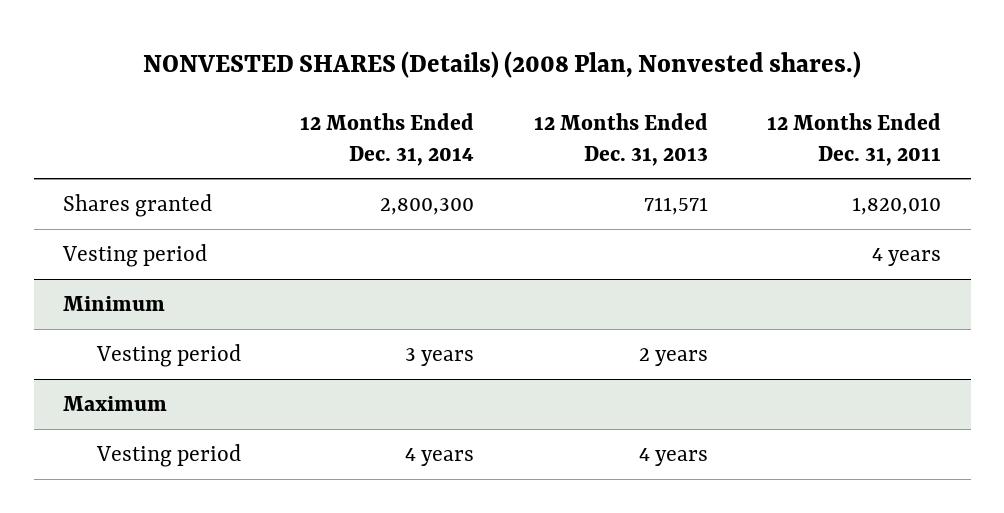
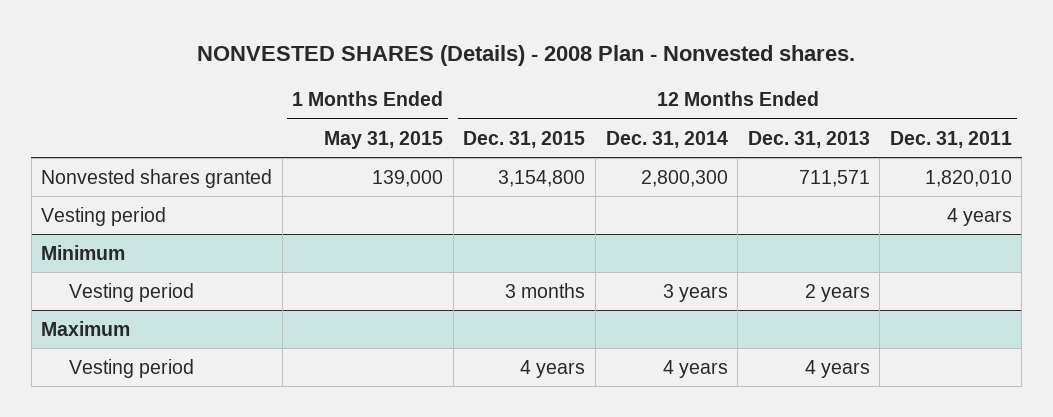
- NONVESTED SHARES (Details) (2008 Plan, Nonvested shares.)
+ NONVESTED SHARES (Details) - 2008 Plan - Nonvested shares.
- | 12 Months Ended Dec. 31, 2014 | 12 Months Ended Dec. 31, 2013 | 12 Months Ended Dec. 31, 2011
+ | 1 Months Ended May 31, 2015 | 12 Months Ended Dec. 31, 2015 | 12 Months Ended Dec. 31, 2014 | 12 Months Ended Dec. 31, 2013 | 12 Months Ended Dec. 31, 2011
- Shares granted | 2,800,300 | 711,571 | 1,820,010
+ Nonvested shares granted | 139,000 | 3,154,800 | 2,800,300 | 711,571 | 1,820,010

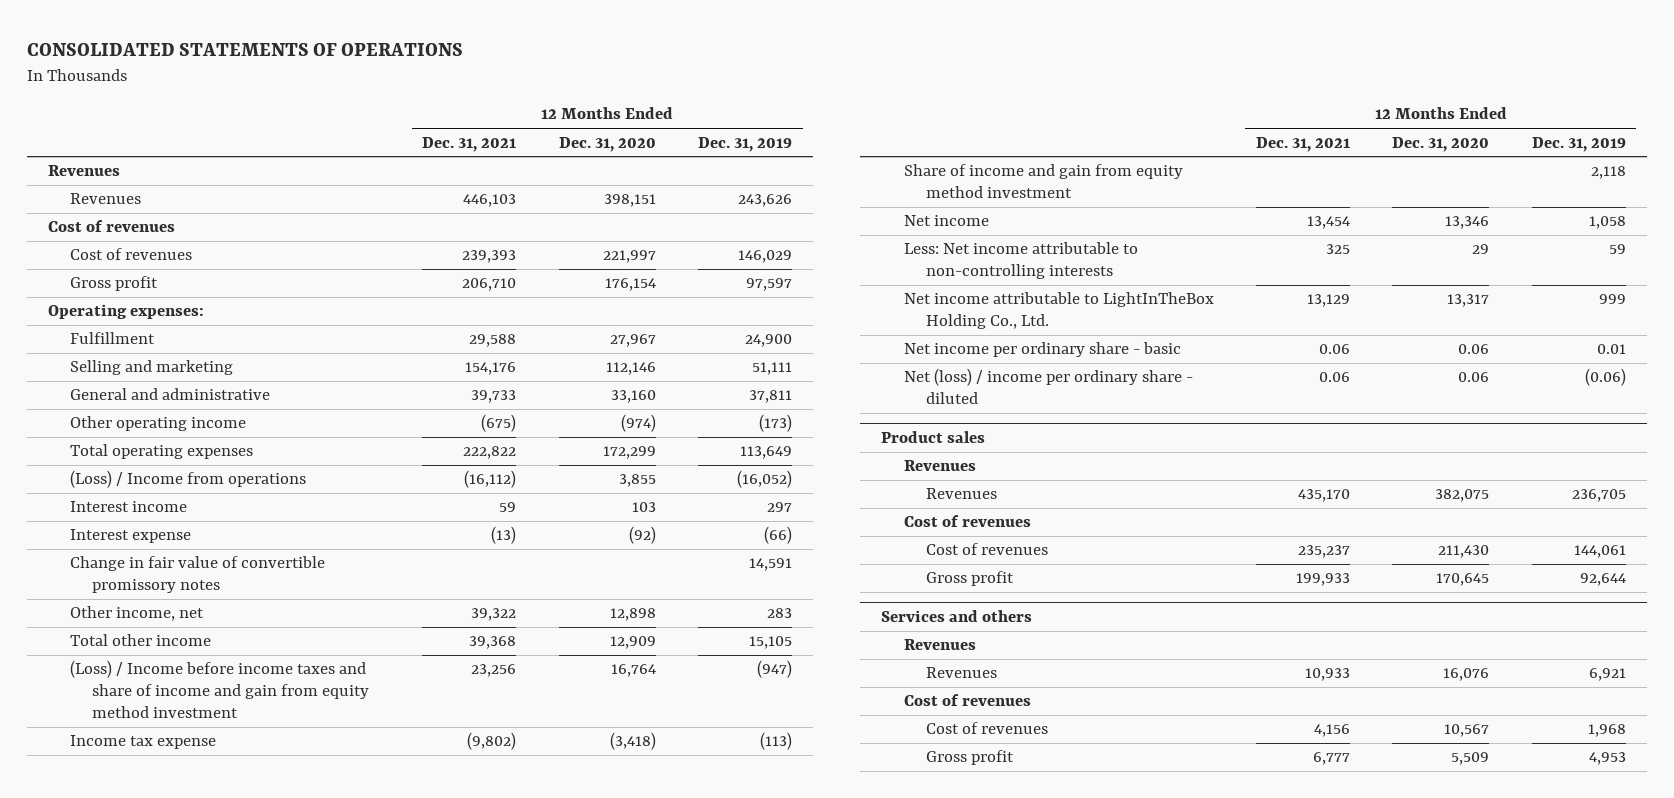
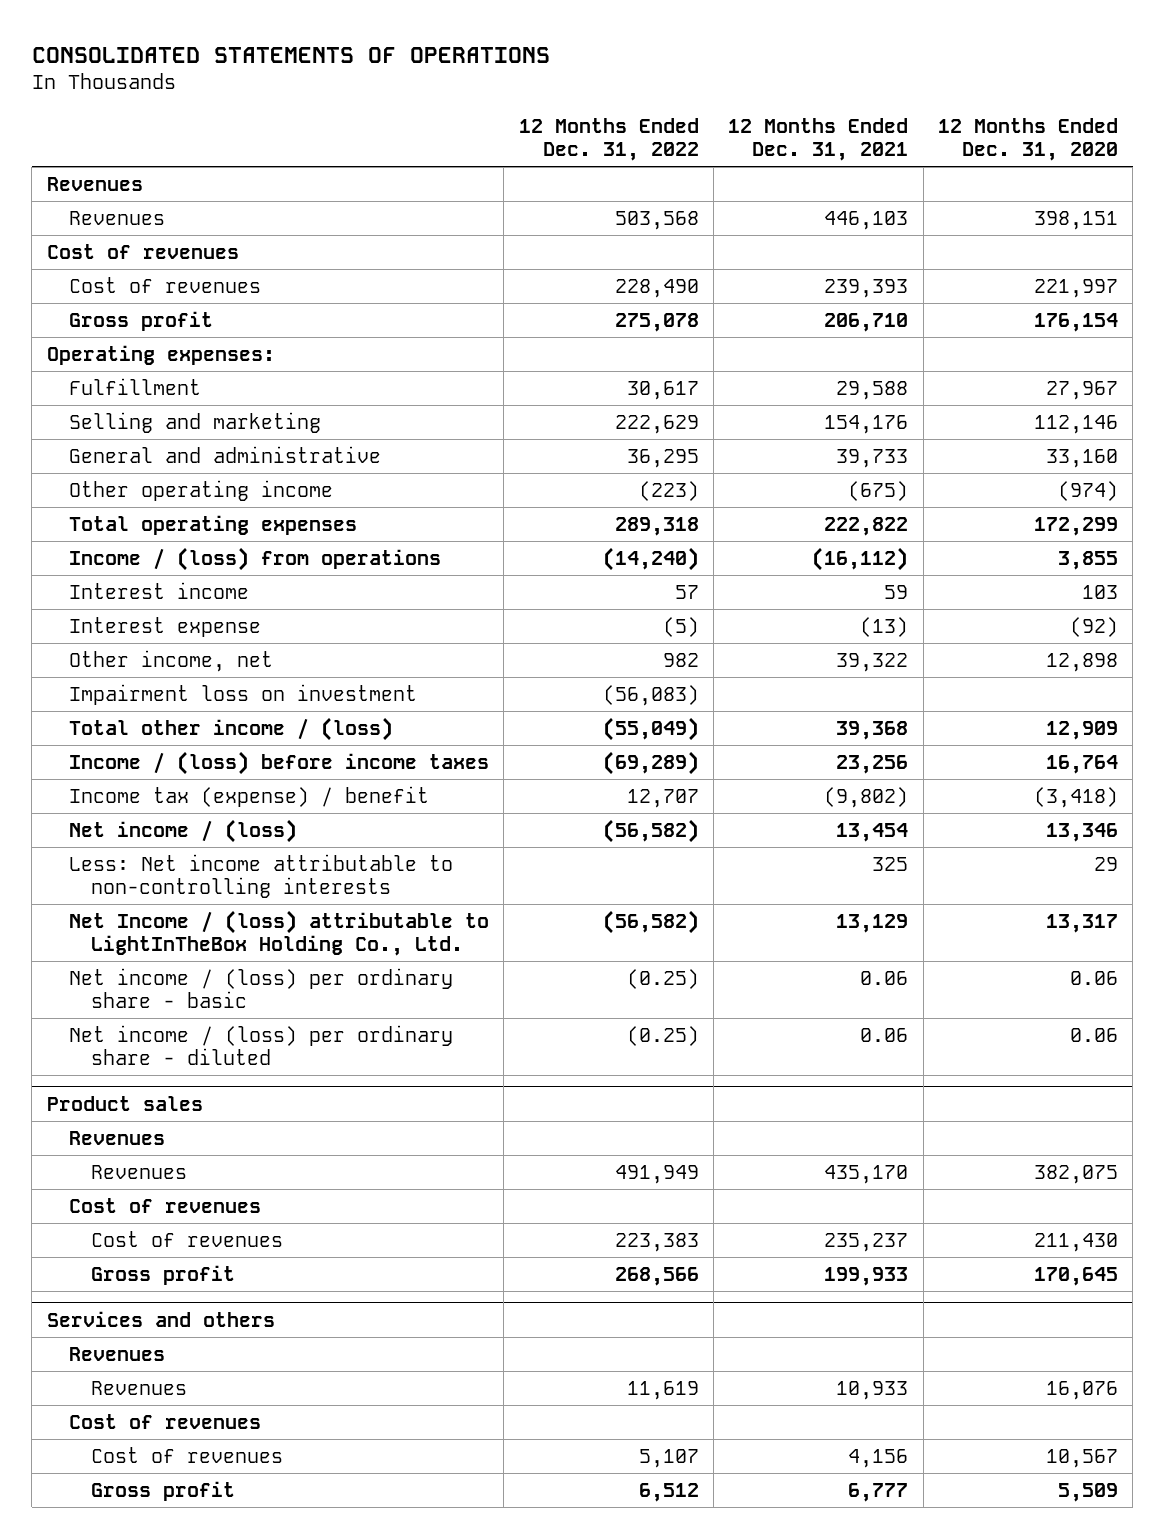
- | 12 Months Ended Dec. 31, 2021 | 12 Months Ended Dec. 31, 2020 | 12 Months Ended Dec. 31, 2019
+ | 12 Months Ended Dec. 31, 2022 | 12 Months Ended Dec. 31, 2021 | 12 Months Ended Dec. 31, 2020
- (Loss) / Income from operations | (16,112) | 3,855 | (16,052)
+ Income / (loss) from operations | (14,240) | (16,112) | 3,855
- Change in fair value of convertible promissory notes | | | 14,591
- Total other income | 39,368 | 12,909 | 15,105
- (Loss) / Income before income taxes and share of income and gain from equity method investment | 23,256 | 16,764 | (947)
- Income tax expense | (9,802) | (3,418) | (113)
- Share of income and gain from equity method investment | | | 2,118
- Net income | 13,454 | 13,346 | 1,058
+ Impairment loss on investment | (56,083) | |
+ Total other income / (loss) | (55,049) | 39,368 | 12,909
+ Income / (loss) before income taxes | (69,289) | 23,256 | 16,764
+ Income tax (expense) / benefit | 12,707 | (9,802) | (3,418)
+ Net income / (loss) | (56,582) | 13,454 | 13,346
- Net income attributable to LightInTheBox Holding Co., Ltd. | 13,129 | 13,317 | 999
- Net income per ordinary share - basic | 0.06 | 0.06 | 0.01
- Net (loss) / income per ordinary share - diluted | 0.06 | 0.06 | (0.06)
+ Net Income / (loss) attributable to LightInTheBox Holding Co., Ltd. | (56,582) | 13,129 | 13,317
+ Net income / (loss) per ordinary share - basic | (0.25) | 0.06 | 0.06
+ Net income / (loss) per ordinary share - diluted | (0.25) | 0.06 | 0.06

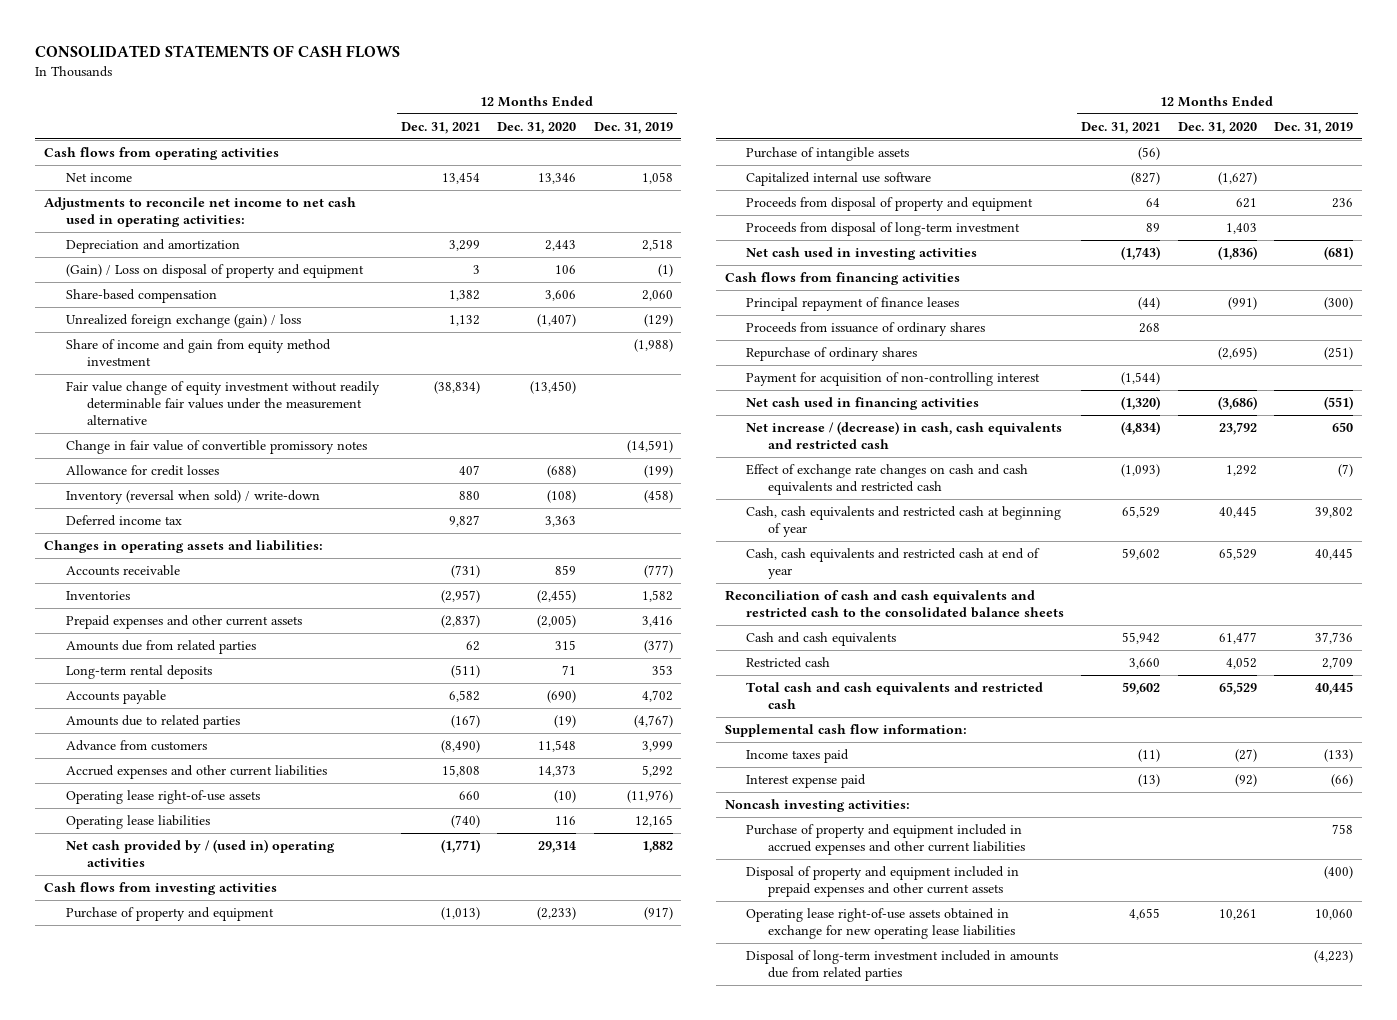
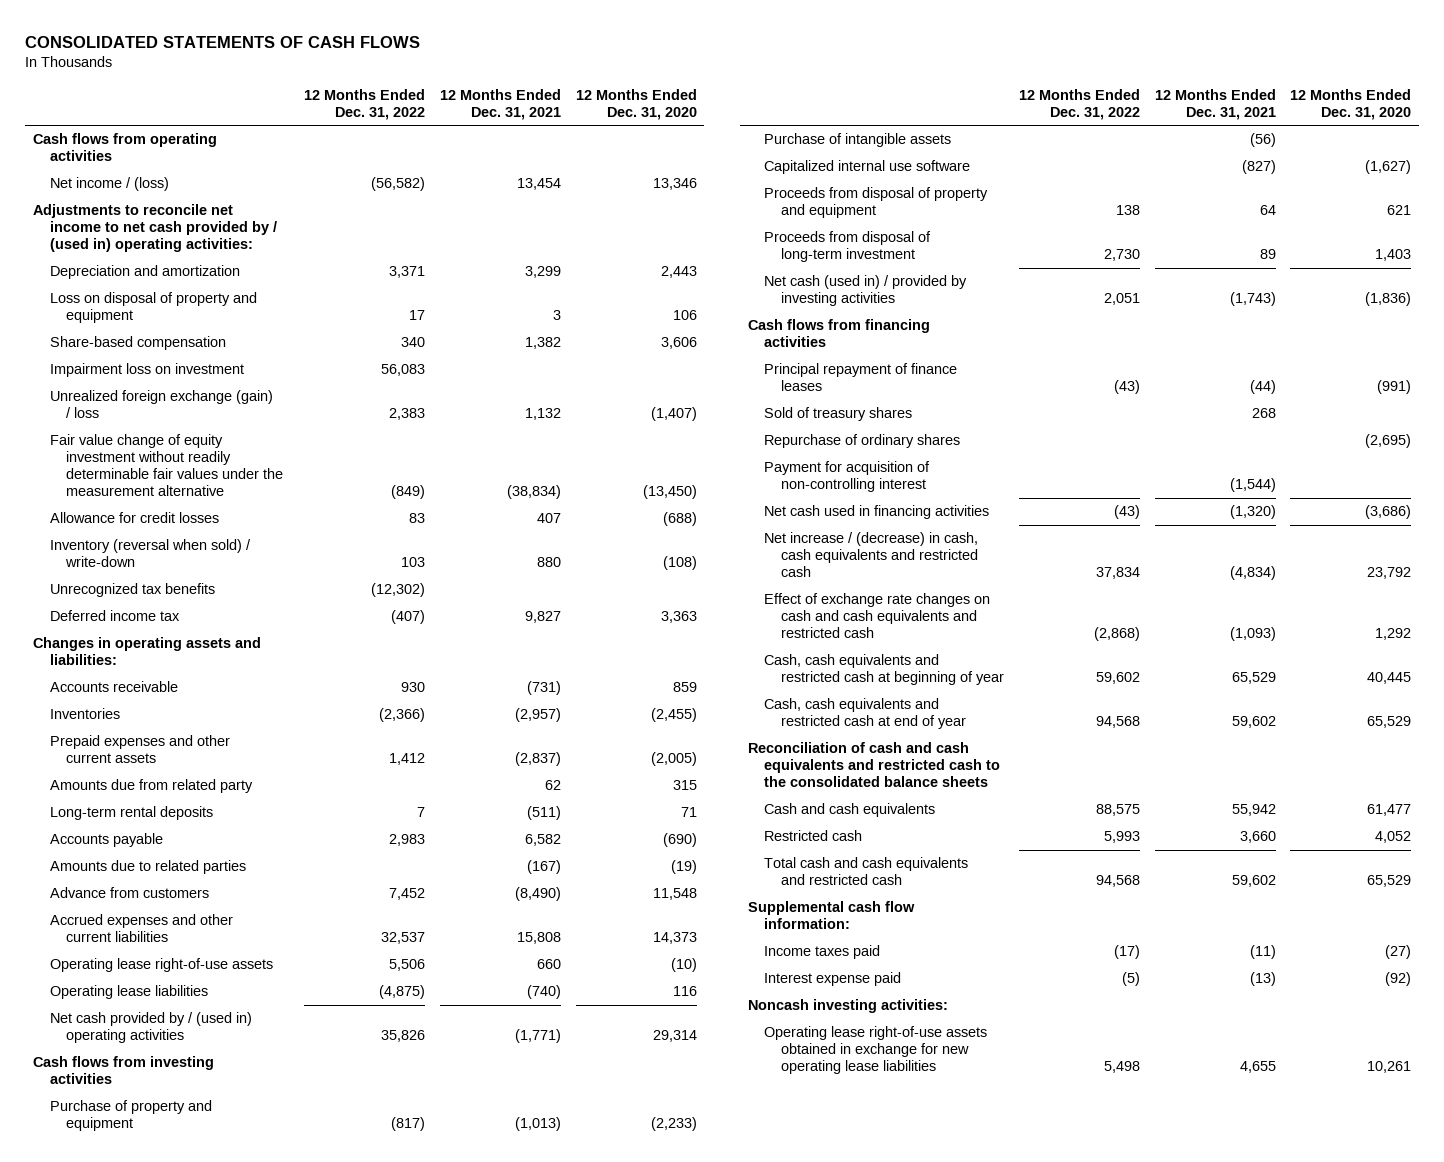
- | 12 Months Ended Dec. 31, 2021 | 12 Months Ended Dec. 31, 2020 | 12 Months Ended Dec. 31, 2019
+ | 12 Months Ended Dec. 31, 2022 | 12 Months Ended Dec. 31, 2021 | 12 Months Ended Dec. 31, 2020
- Net income | 13,454 | 13,346 | 1,058
- Adjustments to reconcile net income to net cash used in operating activities:
+ Net income / (loss) | (56,582) | 13,454 | 13,346
+ Adjustments to reconcile net income to net cash provided by / (used in) operating activities:
- (Gain) / Loss on disposal of property and equipment | 3 | 106 | (1)
+ Loss on disposal of property and equipment | 17 | 3 | 106
+ Impairment loss on investment | 56,083 | |
- Share of income and gain from equity method investment | | | (1,988)
- Change in fair value of convertible promissory notes | | | (14,591)
+ Unrecognized tax benefits | (12,302) | |
- Amounts due from related parties | 62 | 315 | (377)
+ Amounts due from related party | | 62 | 315
- Net cash used in investing activities | (1,743) | (1,836) | (681)
+ Net cash (used in) / provided by investing activities | 2,051 | (1,743) | (1,836)
- Proceeds from issuance of ordinary shares | 268 | |
+ Sold of treasury shares | | 268 |
- Purchase of property and equipment included in accrued expenses and other current liabilities | | | 758
- Disposal of property and equipment included in prepaid expenses and other current assets | | | (400)
- Disposal of long-term investment included in amounts due from related parties | | | (4,223)

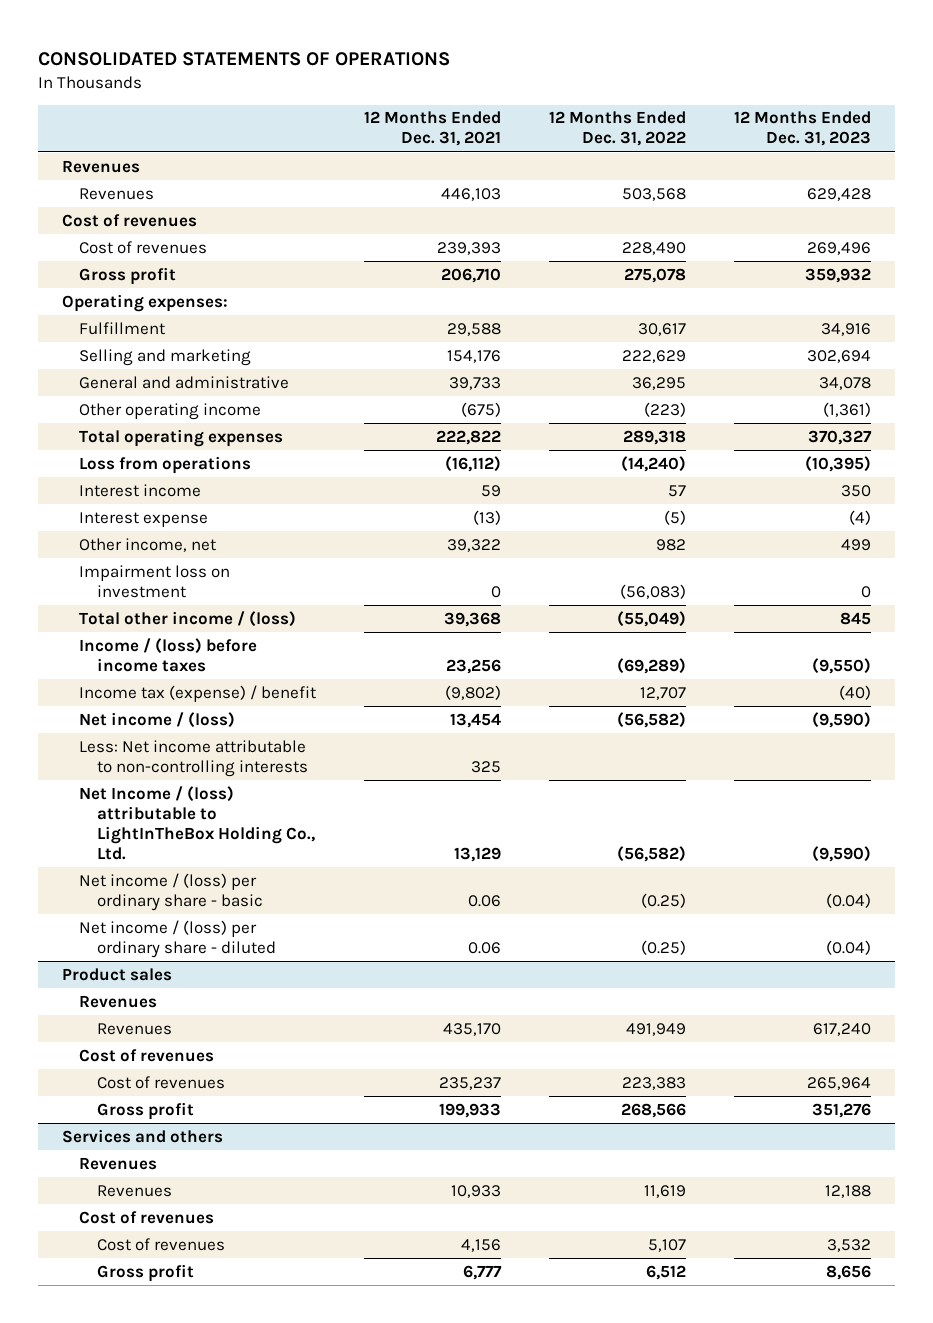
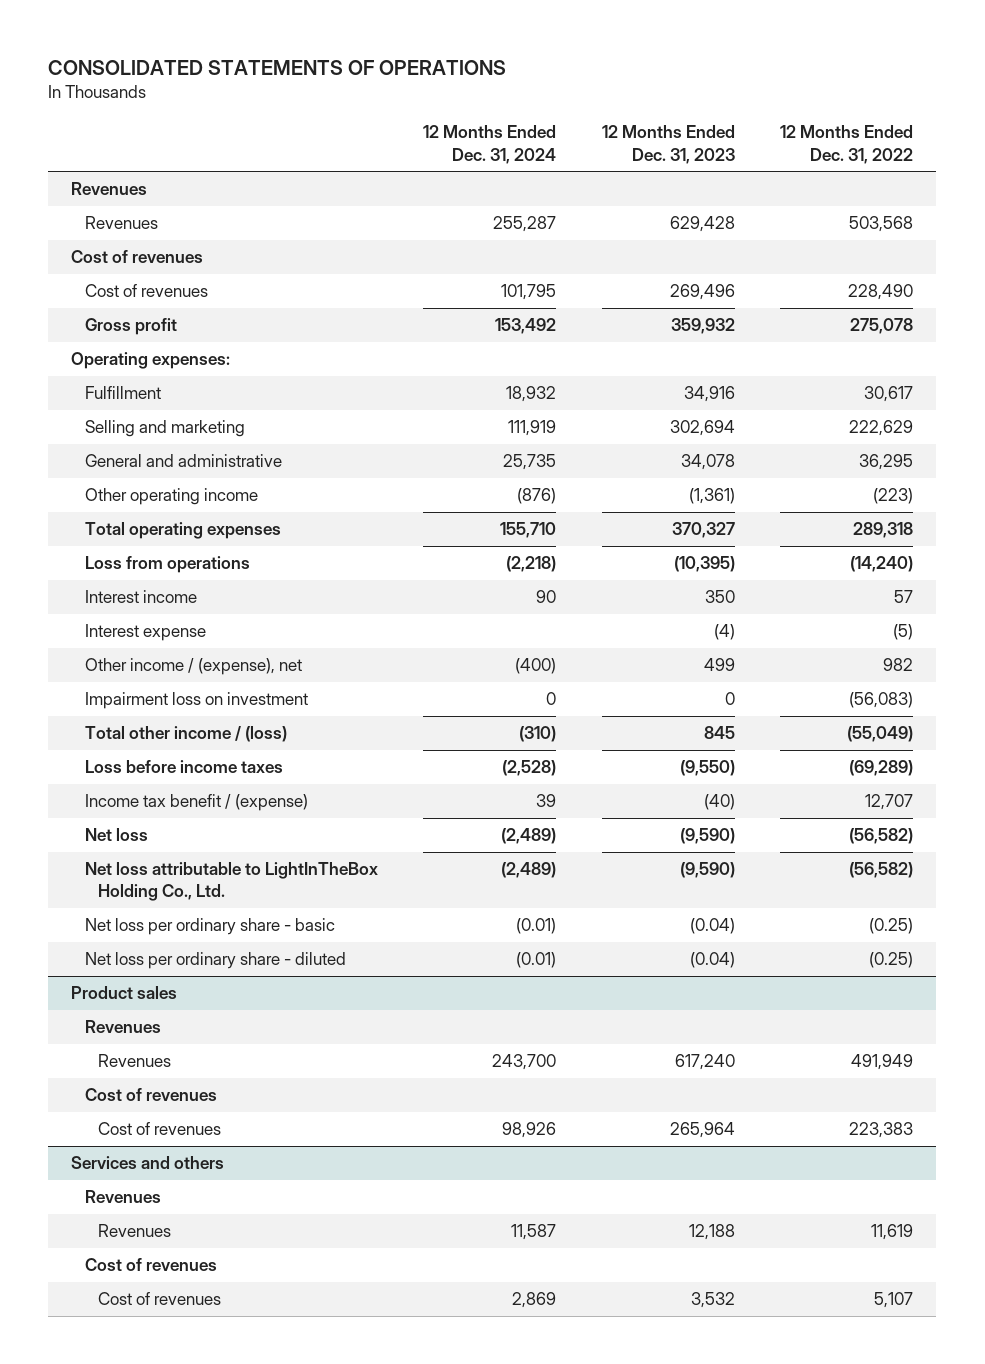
- | 12 Months Ended Dec. 31, 2021 | 12 Months Ended Dec. 31, 2022 | 12 Months Ended Dec. 31, 2023
+ | 12 Months Ended Dec. 31, 2024 | 12 Months Ended Dec. 31, 2023 | 12 Months Ended Dec. 31, 2022
- Other income, net | 39,322 | 982 | 499
+ Other income / (expense), net | (400) | 499 | 982
- Income / (loss) before income taxes | 23,256 | (69,289) | (9,550)
- Income tax (expense) / benefit | (9,802) | 12,707 | (40)
- Net income / (loss) | 13,454 | (56,582) | (9,590)
- Less: Net income attributable to non-controlling interests | 325 | |
- Net Income / (loss) attributable to LightInTheBox Holding Co., Ltd. | 13,129 | (56,582) | (9,590)
- Net income / (loss) per ordinary share - basic | 0.06 | (0.25) | (0.04)
- Net income / (loss) per ordinary share - diluted | 0.06 | (0.25) | (0.04)
+ Loss before income taxes | (2,528) | (9,550) | (69,289)
+ Income tax benefit / (expense) | 39 | (40) | 12,707
+ Net loss | (2,489) | (9,590) | (56,582)
+ Net loss attributable to LightInTheBox Holding Co., Ltd. | (2,489) | (9,590) | (56,582)
+ Net loss per ordinary share - basic | (0.01) | (0.04) | (0.25)
+ Net loss per ordinary share - diluted | (0.01) | (0.04) | (0.25)
@ Product sales
- Gross profit | 199,933 | 268,566 | 351,276
@ Services and others
- Gross profit | 6,777 | 6,512 | 8,656

